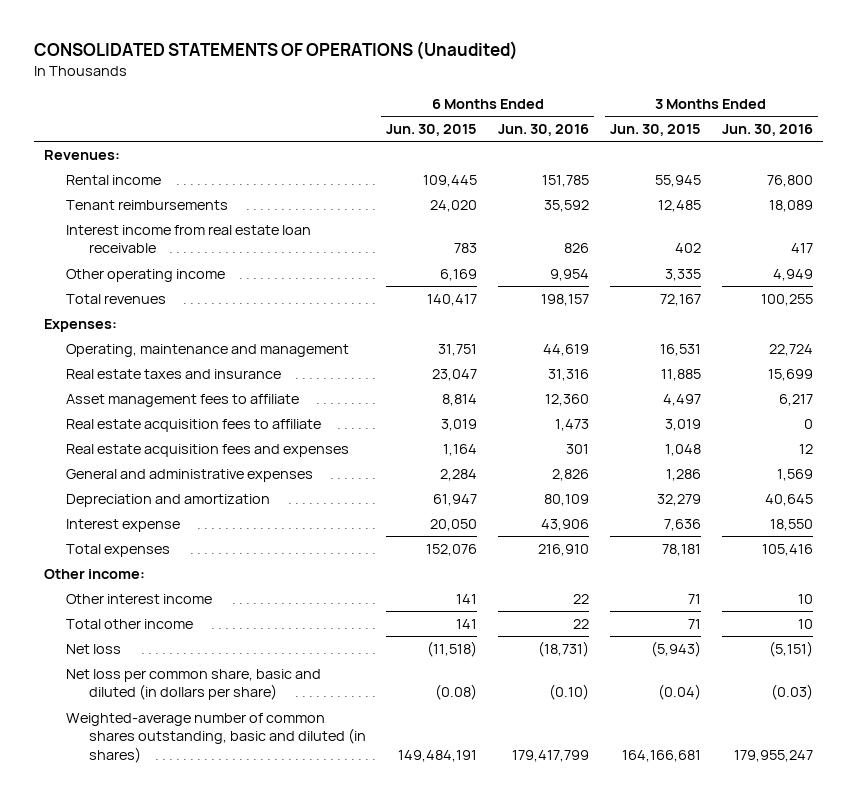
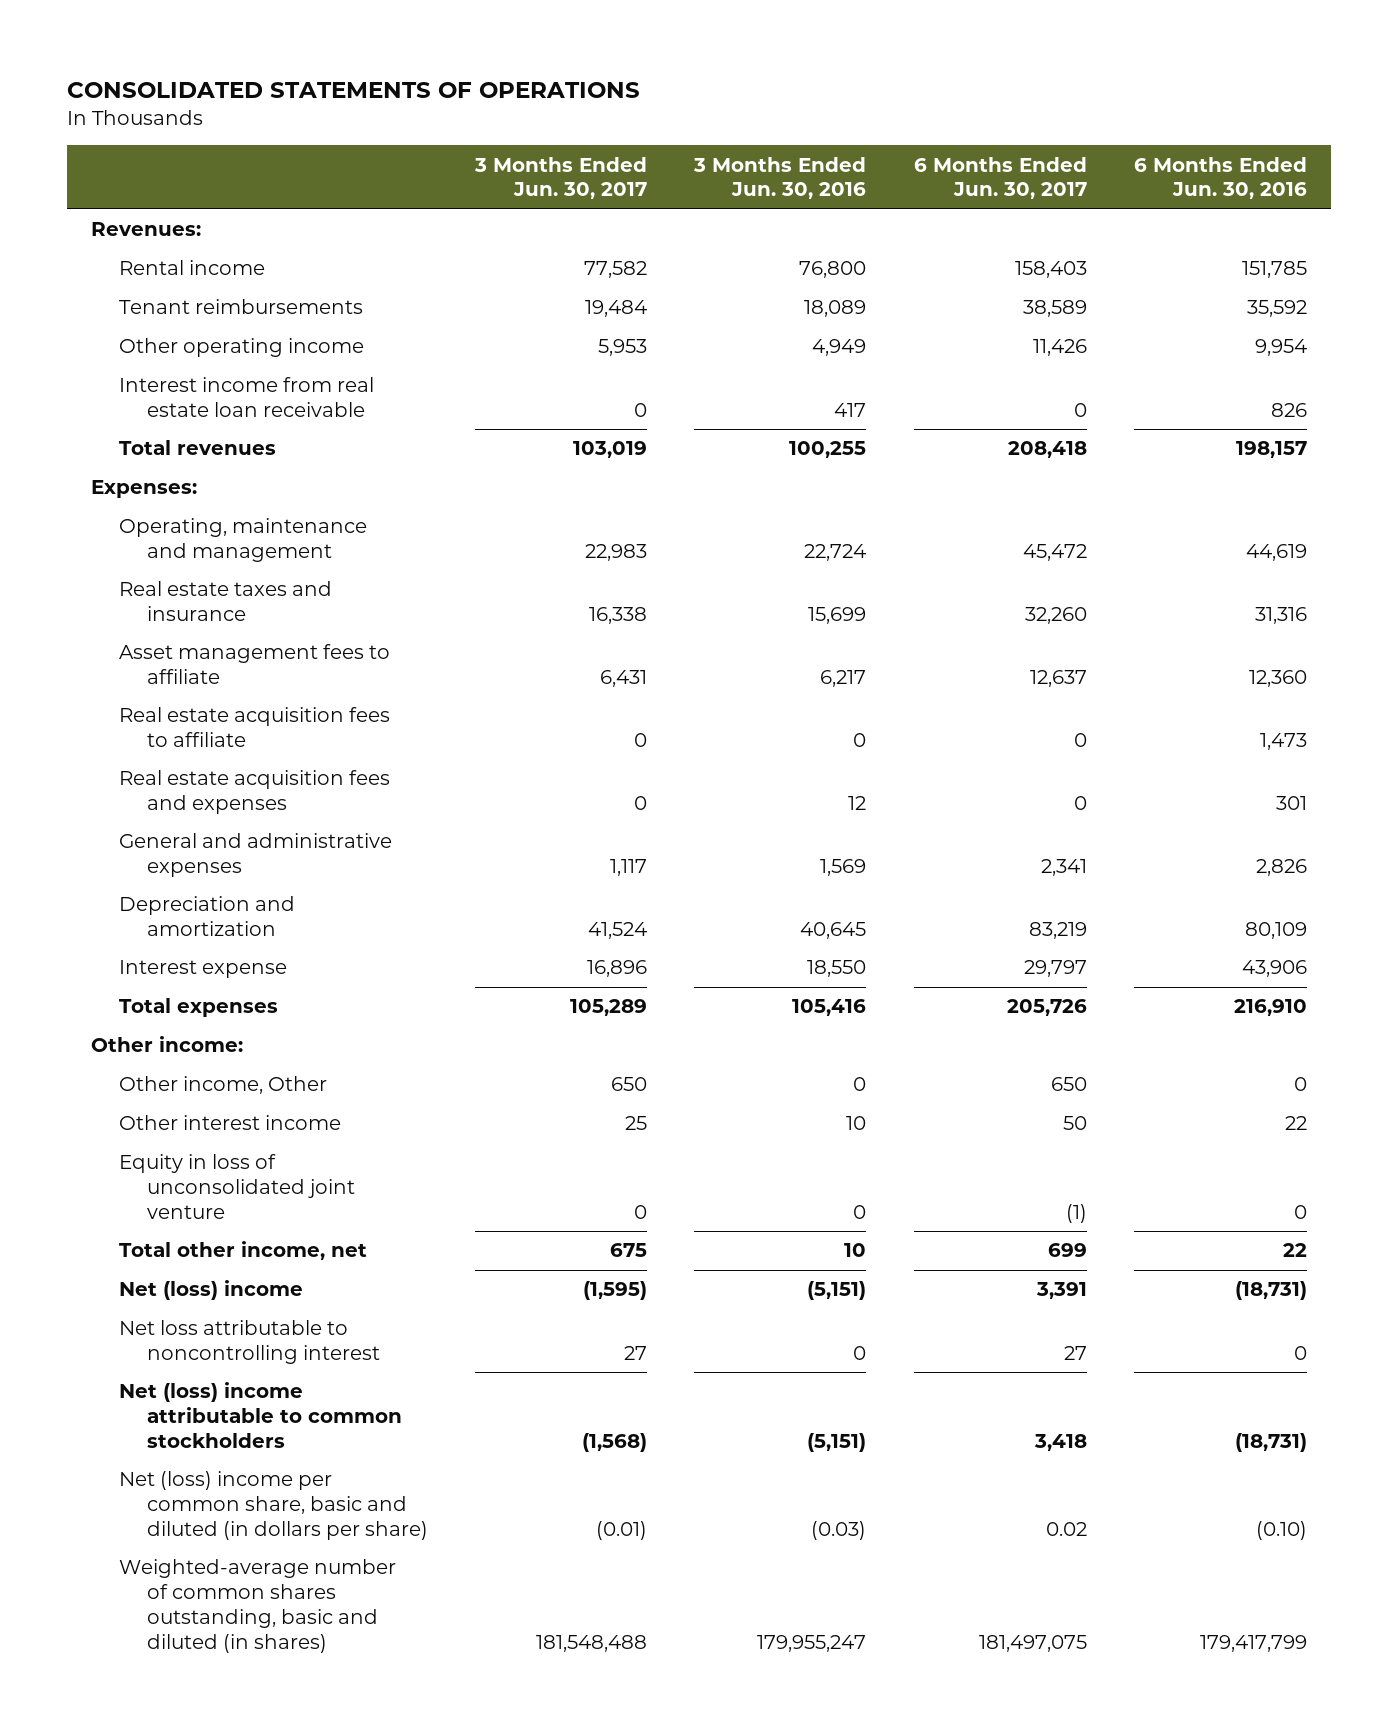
- CONSOLIDATED STATEMENTS OF OPERATIONS (Unaudited)
+ CONSOLIDATED STATEMENTS OF OPERATIONS
- | 6 Months Ended Jun. 30, 2015 | 6 Months Ended Jun. 30, 2016 | 3 Months Ended Jun. 30, 2015 | 3 Months Ended Jun. 30, 2016
+ | 3 Months Ended Jun. 30, 2017 | 3 Months Ended Jun. 30, 2016 | 6 Months Ended Jun. 30, 2017 | 6 Months Ended Jun. 30, 2016
moved down: Interest income from real estate loan receivable | 0 | 417 | 0 | 826
+ Other income, Other | 650 | 0 | 650 | 0
- Total other income | 141 | 22 | 71 | 10
- Net loss | (11,518) | (18,731) | (5,943) | (5,151)
- Net loss per common share, basic and diluted (in dollars per share) | (0.08) | (0.10) | (0.04) | (0.03)
+ Equity in loss of unconsolidated joint venture | 0 | 0 | (1) | 0
+ Total other income, net | 675 | 10 | 699 | 22
+ Net (loss) income | (1,595) | (5,151) | 3,391 | (18,731)
+ Net loss attributable to noncontrolling interest | 27 | 0 | 27 | 0
+ Net (loss) income attributable to common stockholders | (1,568) | (5,151) | 3,418 | (18,731)
+ Net (loss) income per common share, basic and diluted (in dollars per share) | (0.01) | (0.03) | 0.02 | (0.10)

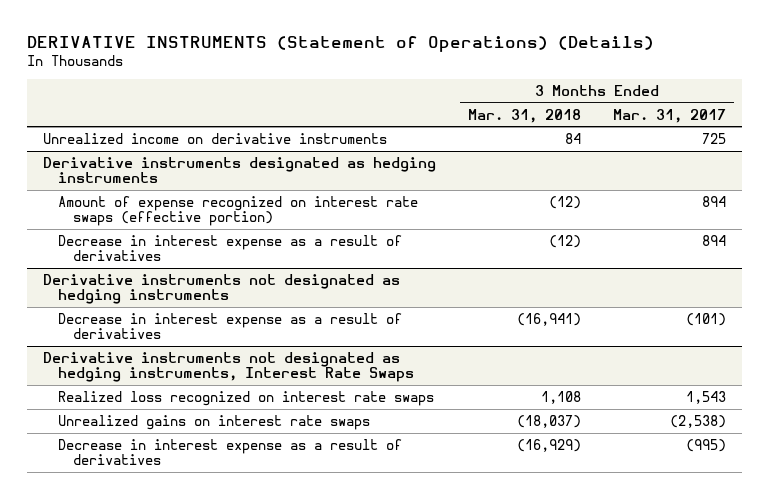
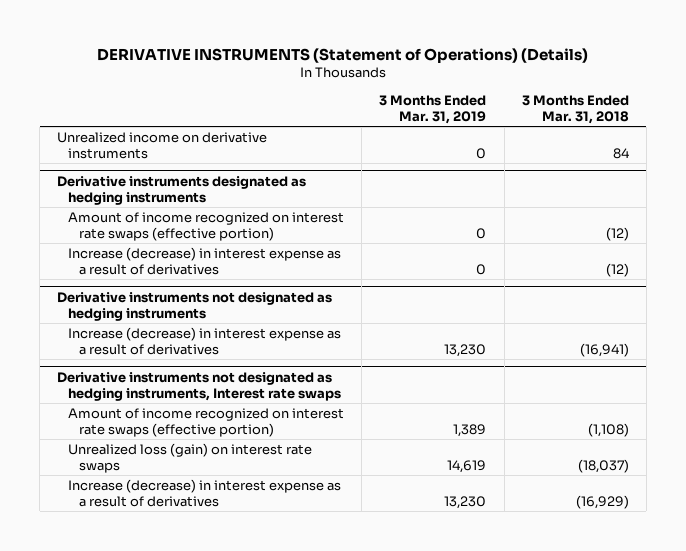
- | 3 Months Ended Mar. 31, 2018 | 3 Months Ended Mar. 31, 2017
+ | 3 Months Ended Mar. 31, 2019 | 3 Months Ended Mar. 31, 2018
@ Derivative instruments designated as hedging instruments
- Amount of expense recognized on interest rate swaps (effective portion) | (12) | 894
- Decrease in interest expense as a result of derivatives | (12) | 894
+ Amount of income recognized on interest rate swaps (effective portion) | 0 | (12)
+ Increase (decrease) in interest expense as a result of derivatives | 0 | (12)
@ Derivative instruments not designated as hedging instruments
- Decrease in interest expense as a result of derivatives | (16,941) | (101)
- Derivative instruments not designated as hedging instruments, Interest Rate Swaps
- Realized loss recognized on interest rate swaps | 1,108 | 1,543
- Unrealized gains on interest rate swaps | (18,037) | (2,538)
- Decrease in interest expense as a result of derivatives | (16,929) | (995)
@ Derivative instruments not designated as hedging instruments
+ Increase (decrease) in interest expense as a result of derivatives | 13,230 | (16,941)
+ Derivative instruments not designated as hedging instruments, Interest rate swaps
+ Amount of income recognized on interest rate swaps (effective portion) | 1,389 | (1,108)
+ Unrealized loss (gain) on interest rate swaps | 14,619 | (18,037)
+ Increase (decrease) in interest expense as a result of derivatives | 13,230 | (16,929)

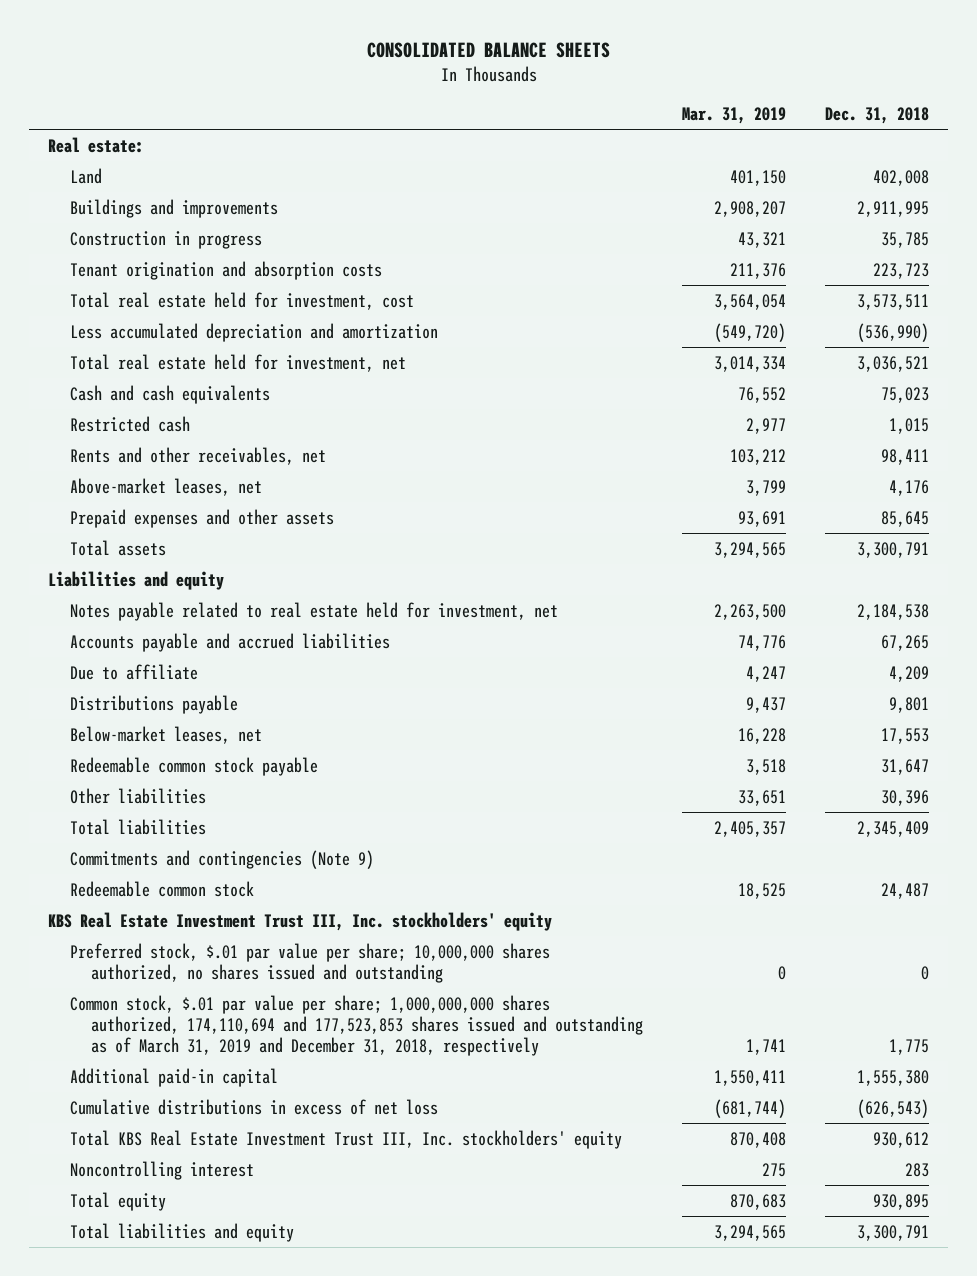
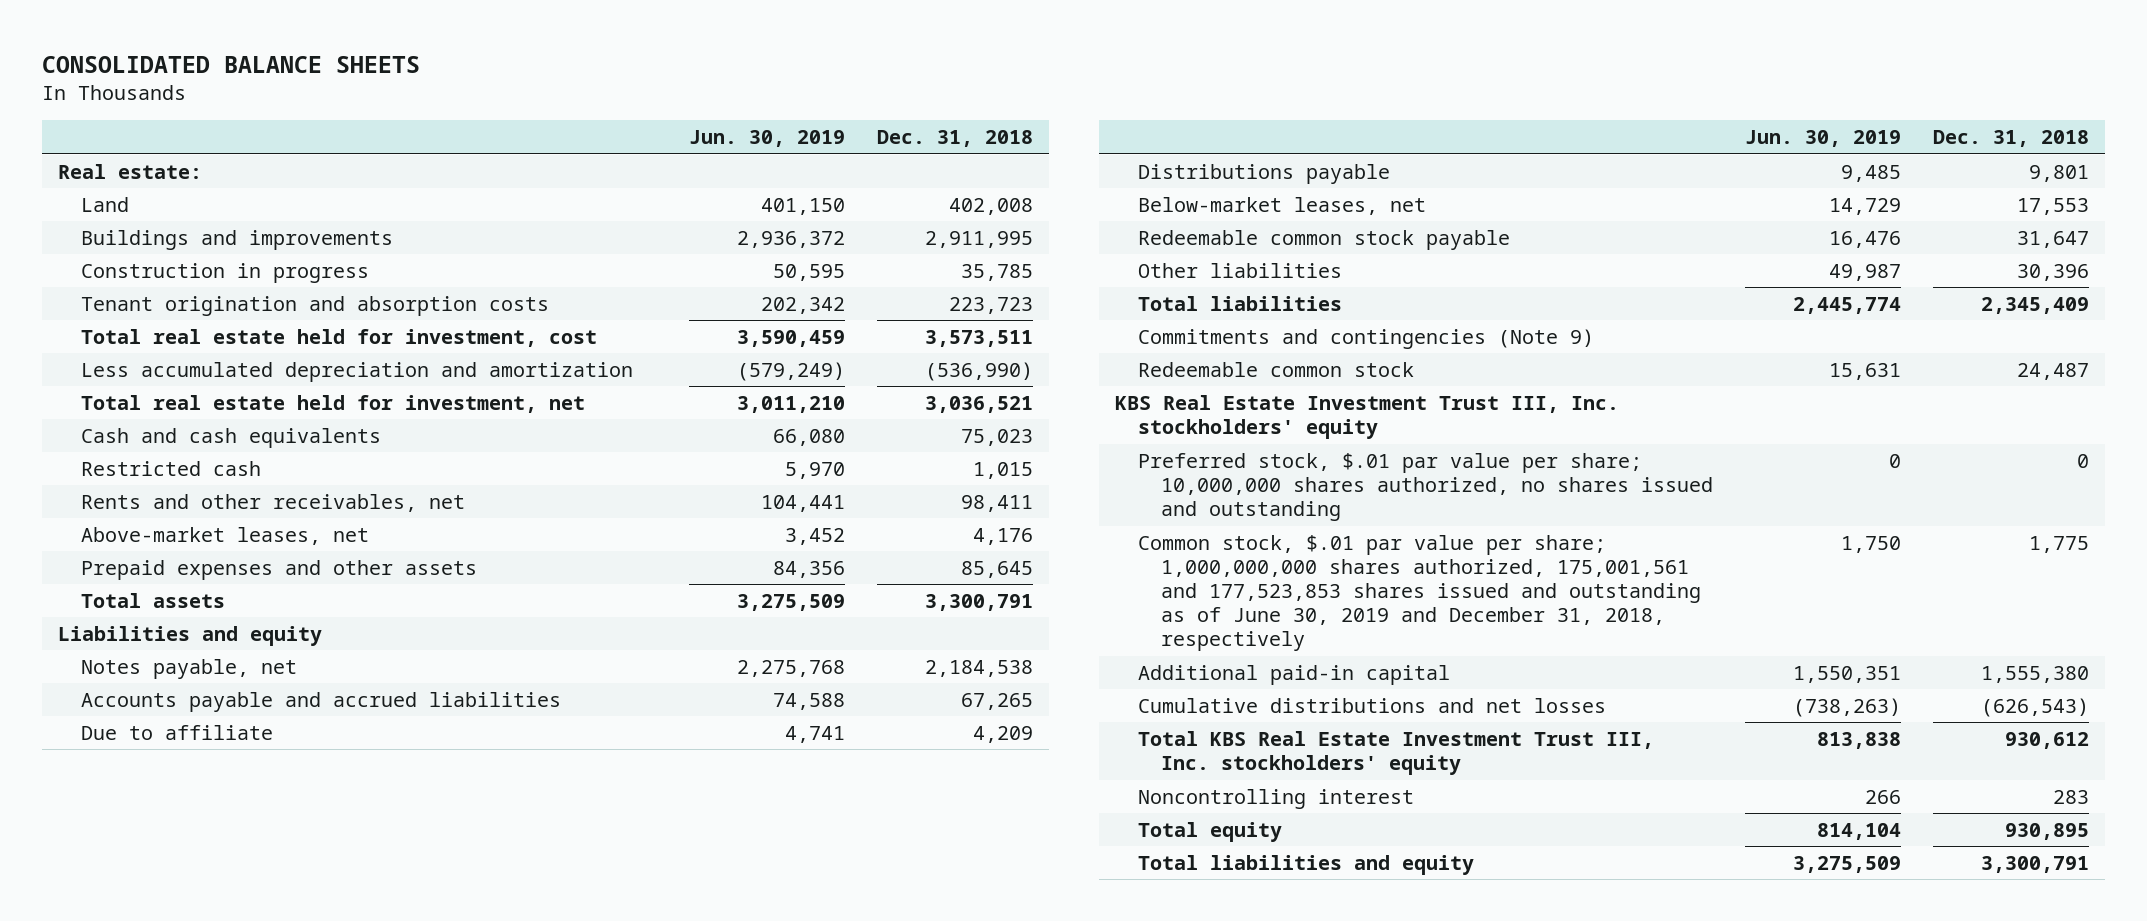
- | Mar. 31, 2019 | Dec. 31, 2018
+ | Jun. 30, 2019 | Dec. 31, 2018
- Notes payable related to real estate held for investment, net | 2,263,500 | 2,184,538
+ Notes payable, net | 2,275,768 | 2,184,538
- Common stock, $.01 par value per share; 1,000,000,000 shares authorized, 174,110,694 and 177,523,853 shares issued and outstanding as of March 31, 2019 and December 31, 2018, respectively | 1,741 | 1,775
+ Common stock, $.01 par value per share; 1,000,000,000 shares authorized, 175,001,561 and 177,523,853 shares issued and outstanding as of June 30, 2019 and December 31, 2018, respectively | 1,750 | 1,775
- Cumulative distributions in excess of net loss | (681,744) | (626,543)
+ Cumulative distributions and net losses | (738,263) | (626,543)

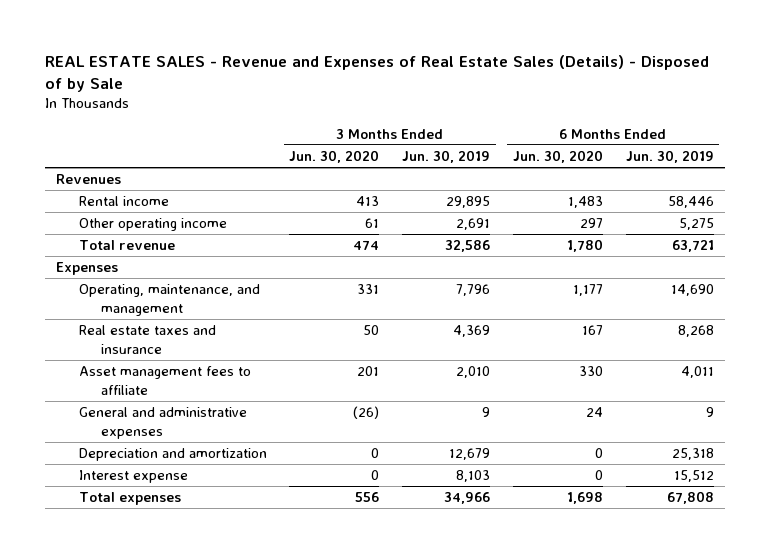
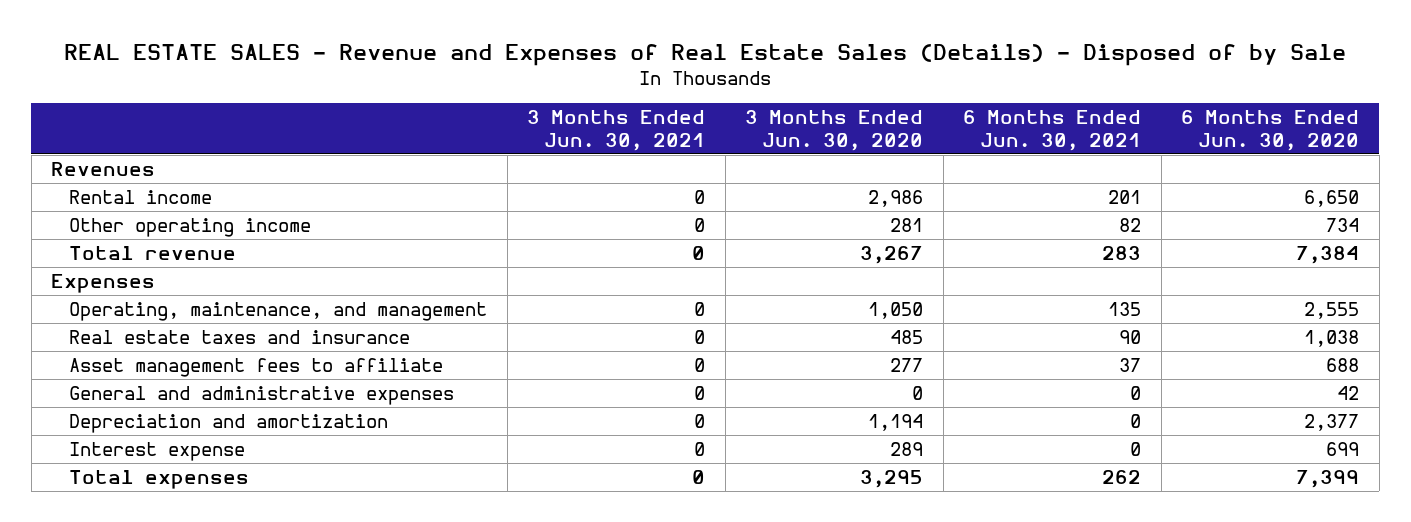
- | 3 Months Ended Jun. 30, 2020 | 3 Months Ended Jun. 30, 2019 | 6 Months Ended Jun. 30, 2020 | 6 Months Ended Jun. 30, 2019
+ | 3 Months Ended Jun. 30, 2021 | 3 Months Ended Jun. 30, 2020 | 6 Months Ended Jun. 30, 2021 | 6 Months Ended Jun. 30, 2020
- Rental income | 413 | 29,895 | 1,483 | 58,446
- Other operating income | 61 | 2,691 | 297 | 5,275
- Total revenue | 474 | 32,586 | 1,780 | 63,721
+ Rental income | 0 | 2,986 | 201 | 6,650
+ Other operating income | 0 | 281 | 82 | 734
+ Total revenue | 0 | 3,267 | 283 | 7,384
- Operating, maintenance, and management | 331 | 7,796 | 1,177 | 14,690
- Real estate taxes and insurance | 50 | 4,369 | 167 | 8,268
- Asset management fees to affiliate | 201 | 2,010 | 330 | 4,011
- General and administrative expenses | (26) | 9 | 24 | 9
- Depreciation and amortization | 0 | 12,679 | 0 | 25,318
- Interest expense | 0 | 8,103 | 0 | 15,512
- Total expenses | 556 | 34,966 | 1,698 | 67,808
+ Operating, maintenance, and management | 0 | 1,050 | 135 | 2,555
+ Real estate taxes and insurance | 0 | 485 | 90 | 1,038
+ Asset management fees to affiliate | 0 | 277 | 37 | 688
+ General and administrative expenses | 0 | 0 | 0 | 42
+ Depreciation and amortization | 0 | 1,194 | 0 | 2,377
+ Interest expense | 0 | 289 | 0 | 699
+ Total expenses | 0 | 3,295 | 262 | 7,399

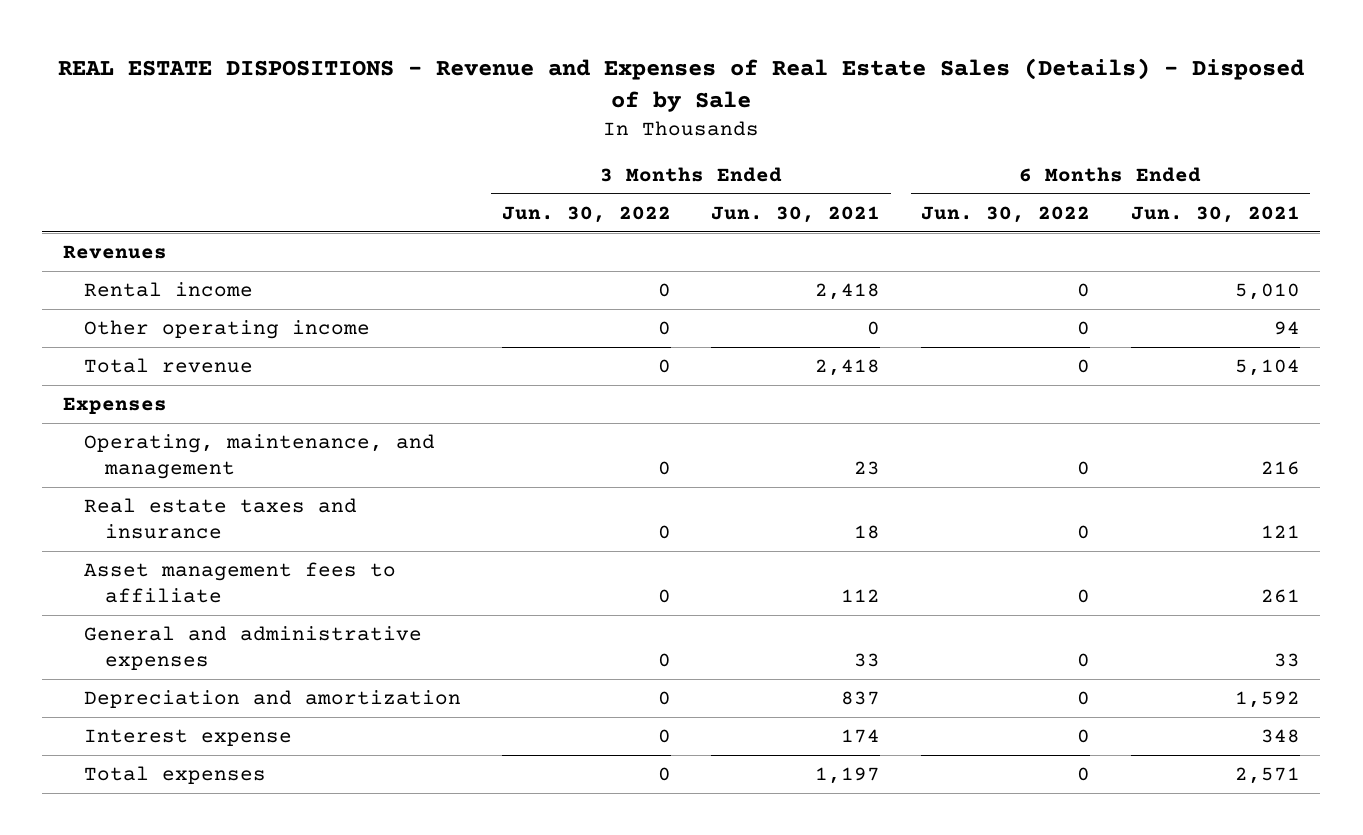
- REAL ESTATE SALES - Revenue and Expenses of Real Estate Sales (Details) - Disposed of by Sale
+ REAL ESTATE DISPOSITIONS - Revenue and Expenses of Real Estate Sales (Details) - Disposed of by Sale
- | 3 Months Ended Jun. 30, 2021 | 3 Months Ended Jun. 30, 2020 | 6 Months Ended Jun. 30, 2021 | 6 Months Ended Jun. 30, 2020
+ | 3 Months Ended Jun. 30, 2022 | 3 Months Ended Jun. 30, 2021 | 6 Months Ended Jun. 30, 2022 | 6 Months Ended Jun. 30, 2021
- Rental income | 0 | 2,986 | 201 | 6,650
- Other operating income | 0 | 281 | 82 | 734
- Total revenue | 0 | 3,267 | 283 | 7,384
+ Rental income | 0 | 2,418 | 0 | 5,010
+ Other operating income | 0 | 0 | 0 | 94
+ Total revenue | 0 | 2,418 | 0 | 5,104
- Operating, maintenance, and management | 0 | 1,050 | 135 | 2,555
- Real estate taxes and insurance | 0 | 485 | 90 | 1,038
- Asset management fees to affiliate | 0 | 277 | 37 | 688
- General and administrative expenses | 0 | 0 | 0 | 42
- Depreciation and amortization | 0 | 1,194 | 0 | 2,377
- Interest expense | 0 | 289 | 0 | 699
- Total expenses | 0 | 3,295 | 262 | 7,399
+ Operating, maintenance, and management | 0 | 23 | 0 | 216
+ Real estate taxes and insurance | 0 | 18 | 0 | 121
+ Asset management fees to affiliate | 0 | 112 | 0 | 261
+ General and administrative expenses | 0 | 33 | 0 | 33
+ Depreciation and amortization | 0 | 837 | 0 | 1,592
+ Interest expense | 0 | 174 | 0 | 348
+ Total expenses | 0 | 1,197 | 0 | 2,571

